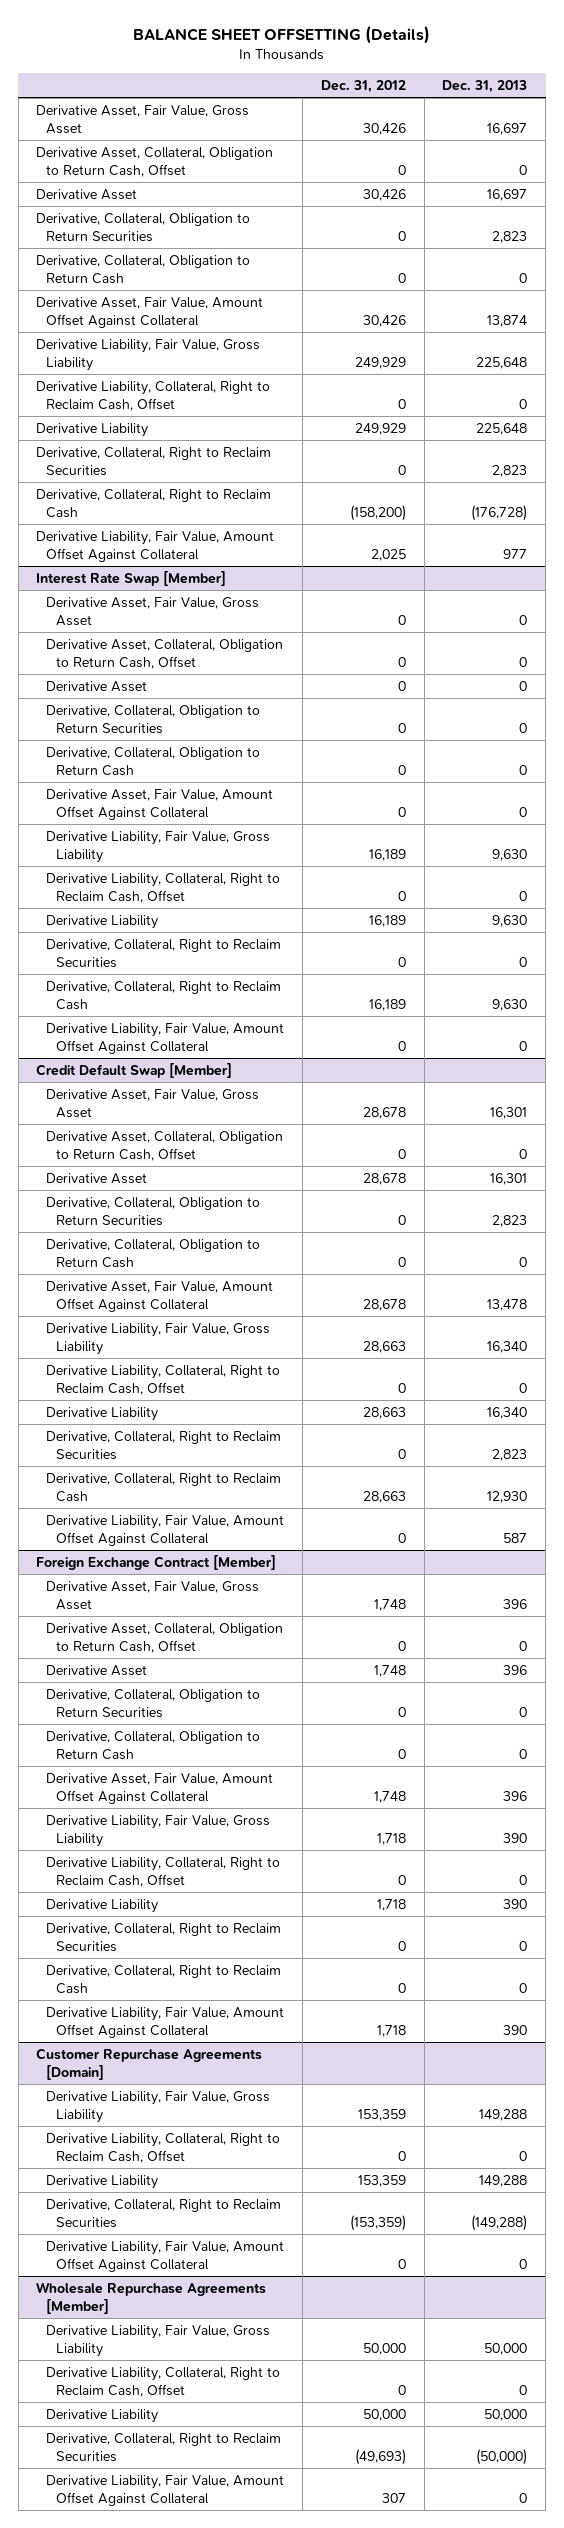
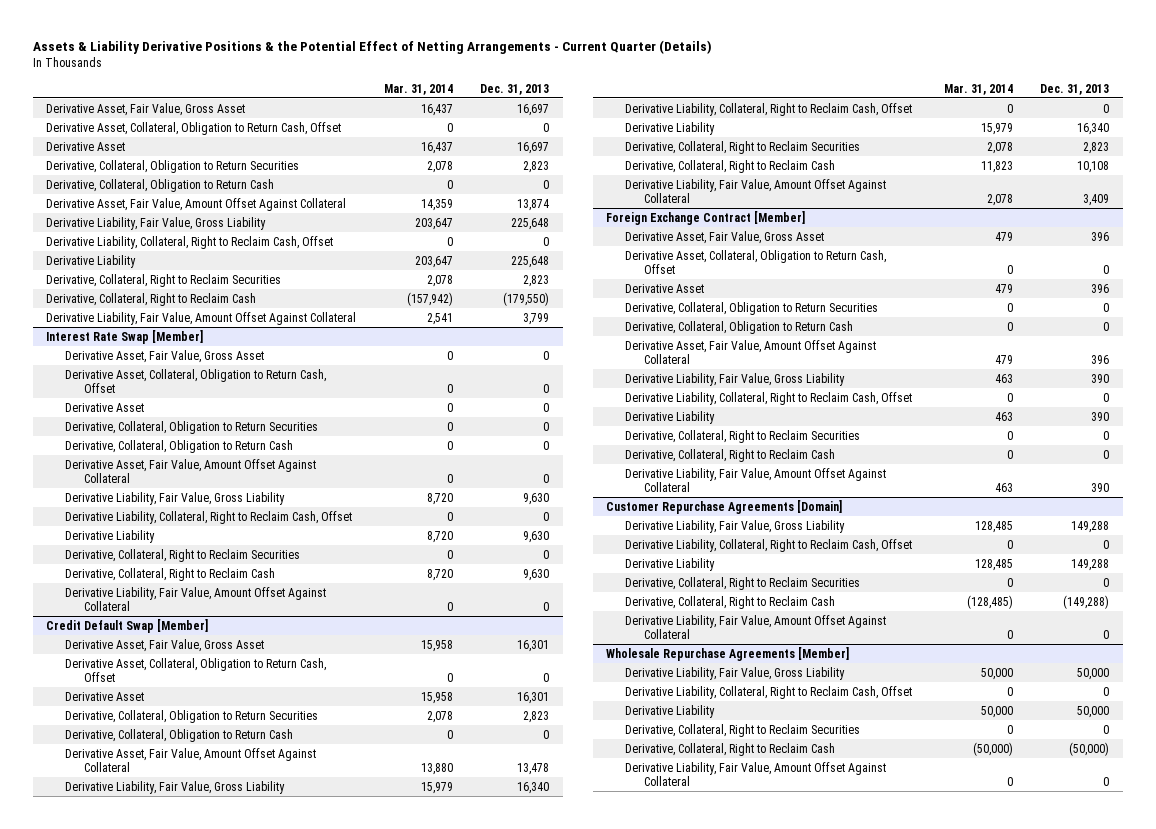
- BALANCE SHEET OFFSETTING (Details)
+ Assets & Liability Derivative Positions & the Potential Effect of Netting Arrangements - Current Quarter (Details)
- | Dec. 31, 2012 | Dec. 31, 2013
+ | Mar. 31, 2014 | Dec. 31, 2013
- Derivative, Collateral, Right to Reclaim Cash | (158,200) | (176,728)
- Derivative Liability, Fair Value, Amount Offset Against Collateral | 2,025 | 977
+ Derivative, Collateral, Right to Reclaim Cash | (157,942) | (179,550)
+ Derivative Liability, Fair Value, Amount Offset Against Collateral | 2,541 | 3,799
@ Credit Default Swap [Member]
- Derivative, Collateral, Right to Reclaim Cash | 28,663 | 12,930
- Derivative Liability, Fair Value, Amount Offset Against Collateral | 0 | 587
+ Derivative, Collateral, Right to Reclaim Cash | 11,823 | 10,108
+ Derivative Liability, Fair Value, Amount Offset Against Collateral | 2,078 | 3,409
@ Customer Repurchase Agreements [Domain]
- Derivative, Collateral, Right to Reclaim Securities | (153,359) | (149,288)
+ Derivative, Collateral, Right to Reclaim Securities | 0 | 0
+ Derivative, Collateral, Right to Reclaim Cash | (128,485) | (149,288)
@ Wholesale Repurchase Agreements [Member]
- Derivative, Collateral, Right to Reclaim Securities | (49,693) | (50,000)
+ Derivative, Collateral, Right to Reclaim Securities | 0 | 0
+ Derivative, Collateral, Right to Reclaim Cash | (50,000) | (50,000)

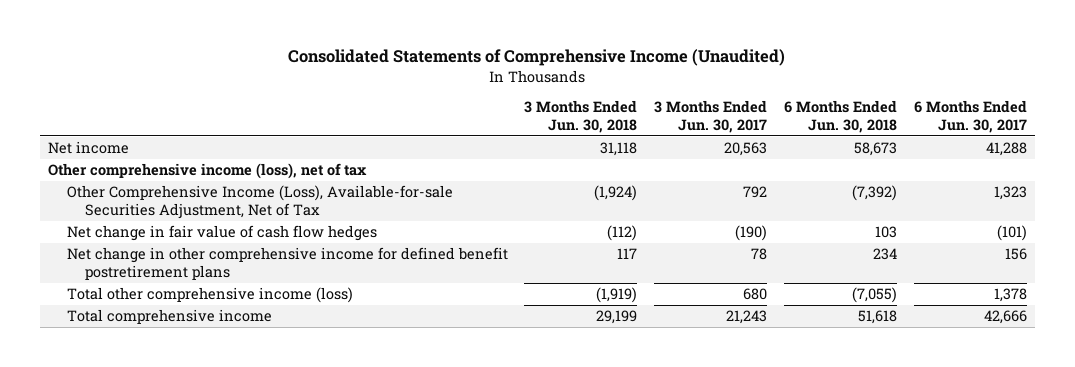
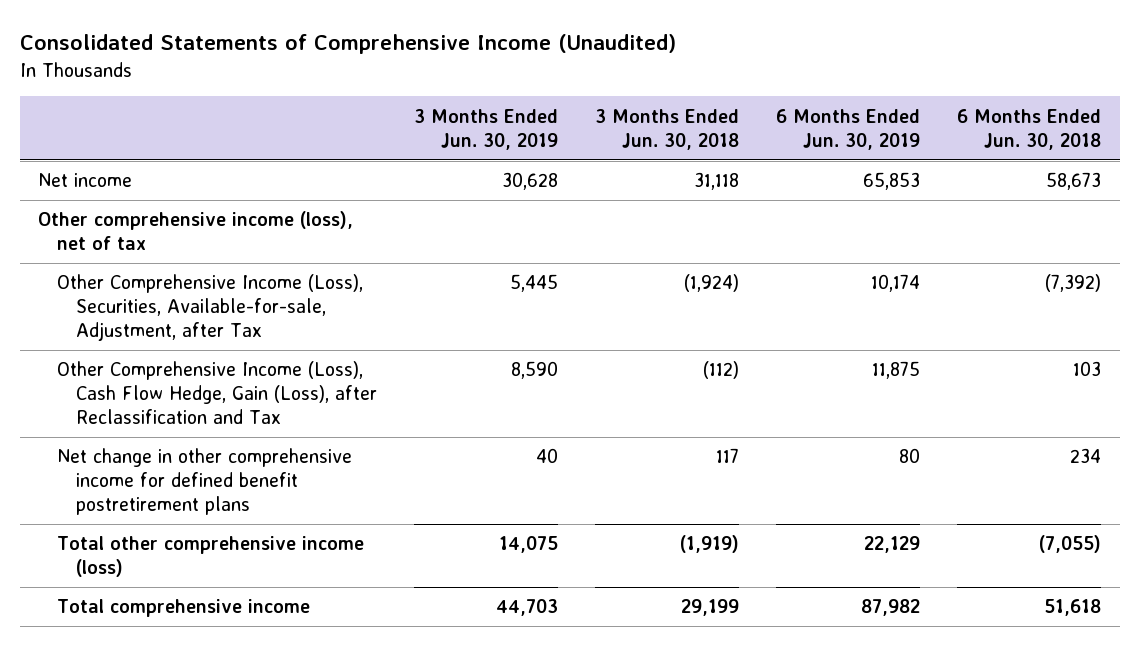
- | 3 Months Ended Jun. 30, 2018 | 3 Months Ended Jun. 30, 2017 | 6 Months Ended Jun. 30, 2018 | 6 Months Ended Jun. 30, 2017
+ | 3 Months Ended Jun. 30, 2019 | 3 Months Ended Jun. 30, 2018 | 6 Months Ended Jun. 30, 2019 | 6 Months Ended Jun. 30, 2018
- Other Comprehensive Income (Loss), Available-for-sale Securities Adjustment, Net of Tax | (1,924) | 792 | (7,392) | 1,323
- Net change in fair value of cash flow hedges | (112) | (190) | 103 | (101)
+ Other Comprehensive Income (Loss), Securities, Available-for-sale, Adjustment, after Tax | 5,445 | (1,924) | 10,174 | (7,392)
+ Other Comprehensive Income (Loss), Cash Flow Hedge, Gain (Loss), after Reclassification and Tax | 8,590 | (112) | 11,875 | 103

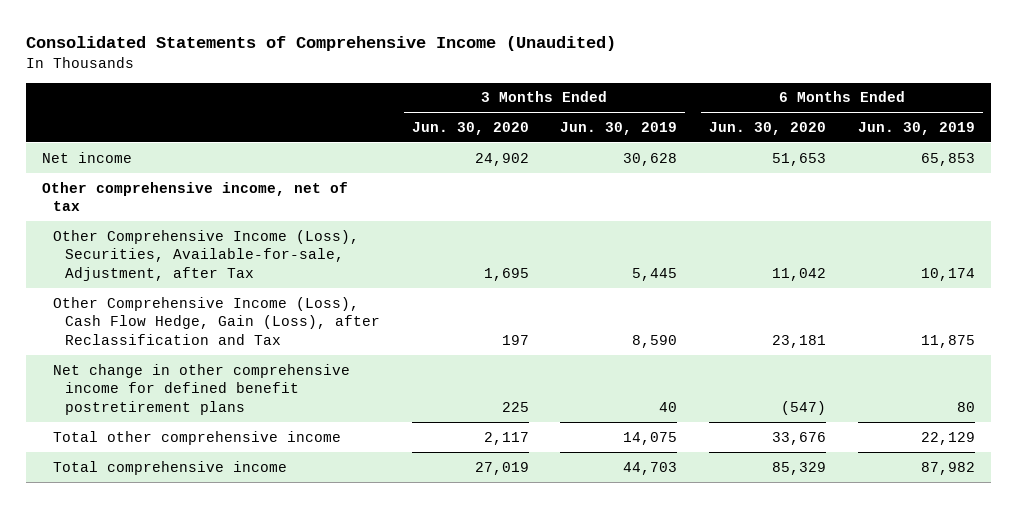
- | 3 Months Ended Jun. 30, 2019 | 3 Months Ended Jun. 30, 2018 | 6 Months Ended Jun. 30, 2019 | 6 Months Ended Jun. 30, 2018
+ | 3 Months Ended Jun. 30, 2020 | 3 Months Ended Jun. 30, 2019 | 6 Months Ended Jun. 30, 2020 | 6 Months Ended Jun. 30, 2019
- Other comprehensive income (loss), net of tax
+ Other comprehensive income, net of tax
- Total other comprehensive income (loss) | 14,075 | (1,919) | 22,129 | (7,055)
+ Total other comprehensive income | 2,117 | 14,075 | 33,676 | 22,129

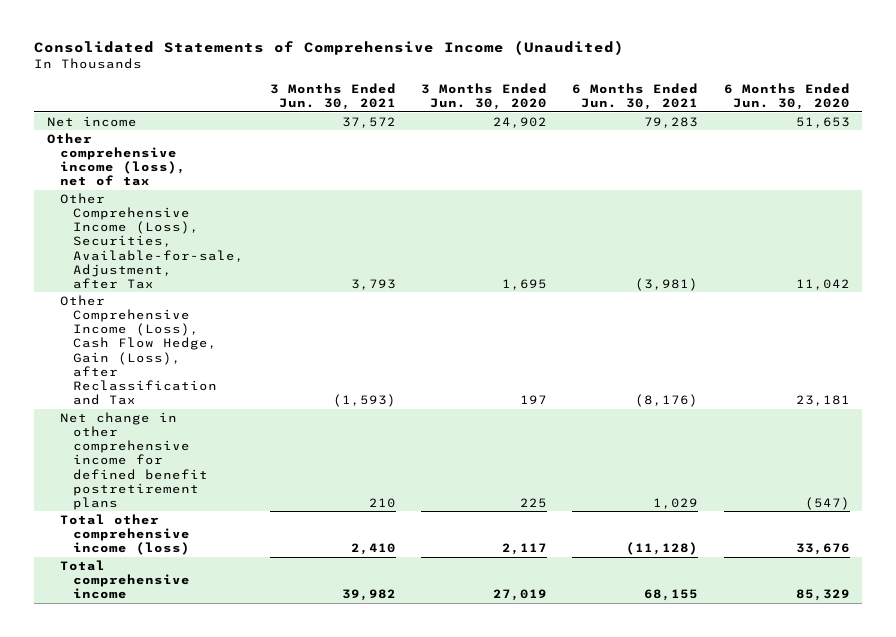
- | 3 Months Ended Jun. 30, 2020 | 3 Months Ended Jun. 30, 2019 | 6 Months Ended Jun. 30, 2020 | 6 Months Ended Jun. 30, 2019
+ | 3 Months Ended Jun. 30, 2021 | 3 Months Ended Jun. 30, 2020 | 6 Months Ended Jun. 30, 2021 | 6 Months Ended Jun. 30, 2020
- Other comprehensive income, net of tax
+ Other comprehensive income (loss), net of tax
- Total other comprehensive income | 2,117 | 14,075 | 33,676 | 22,129
+ Total other comprehensive income (loss) | 2,410 | 2,117 | (11,128) | 33,676

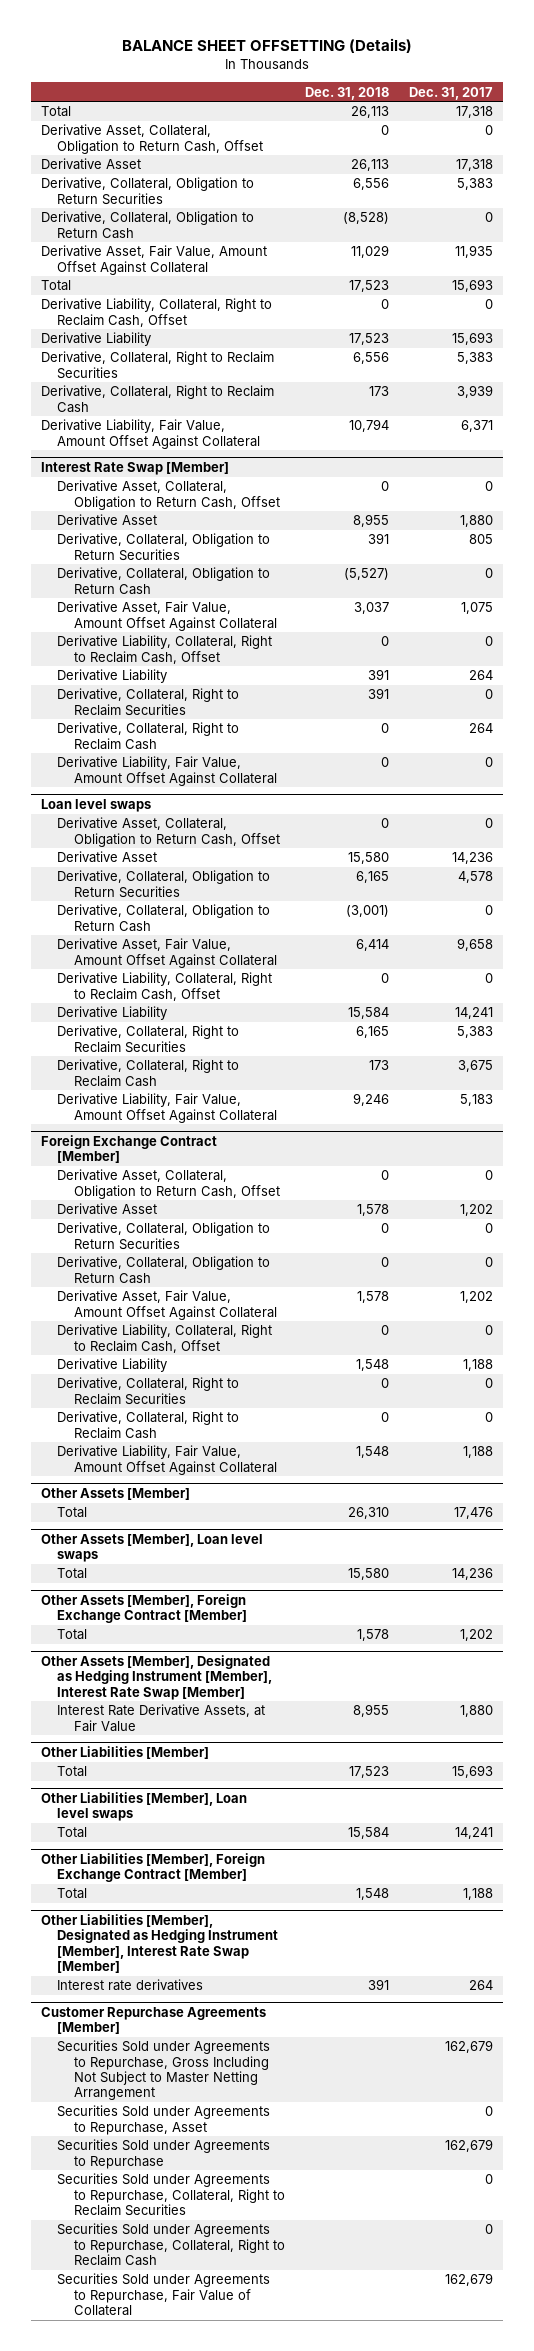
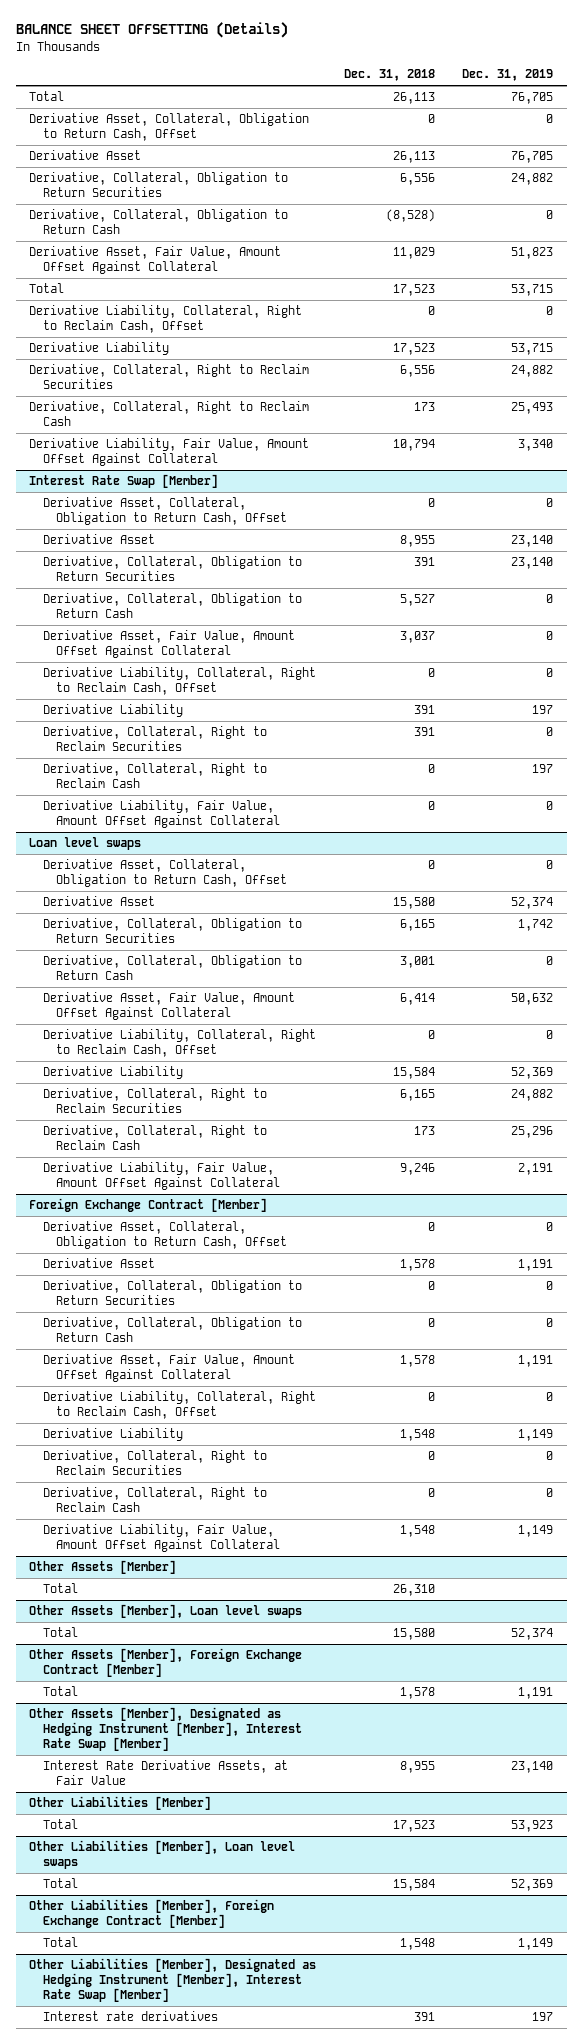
- | Dec. 31, 2018 | Dec. 31, 2017
+ | Dec. 31, 2018 | Dec. 31, 2019
@ Interest Rate Swap [Member]
- Derivative, Collateral, Obligation to Return Cash | (5,527) | 0
+ Derivative, Collateral, Obligation to Return Cash | 5,527 | 0
@ Loan level swaps
- Derivative, Collateral, Obligation to Return Cash | (3,001) | 0
+ Derivative, Collateral, Obligation to Return Cash | 3,001 | 0
- Customer Repurchase Agreements [Member]
- Securities Sold under Agreements to Repurchase, Gross Including Not Subject to Master Netting Arrangement | | 162,679
- Securities Sold under Agreements to Repurchase, Asset | | 0
- Securities Sold under Agreements to Repurchase | | 162,679
- Securities Sold under Agreements to Repurchase, Collateral, Right to Reclaim Securities | | 0
- Securities Sold under Agreements to Repurchase, Collateral, Right to Reclaim Cash | | 0
- Securities Sold under Agreements to Repurchase, Fair Value of Collateral | | 162,679

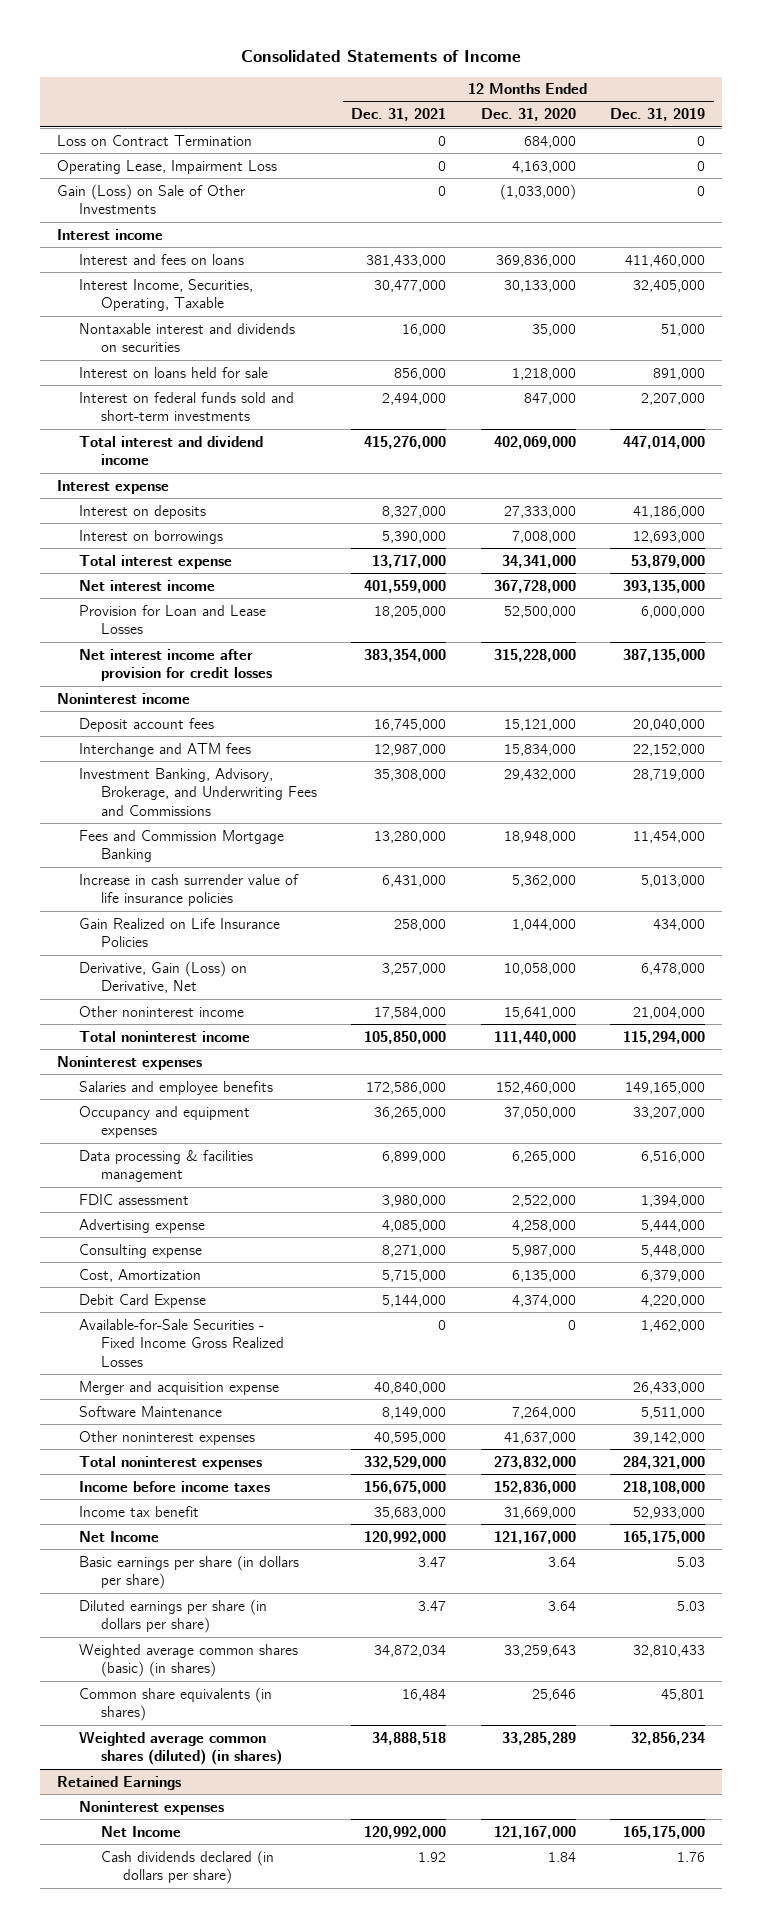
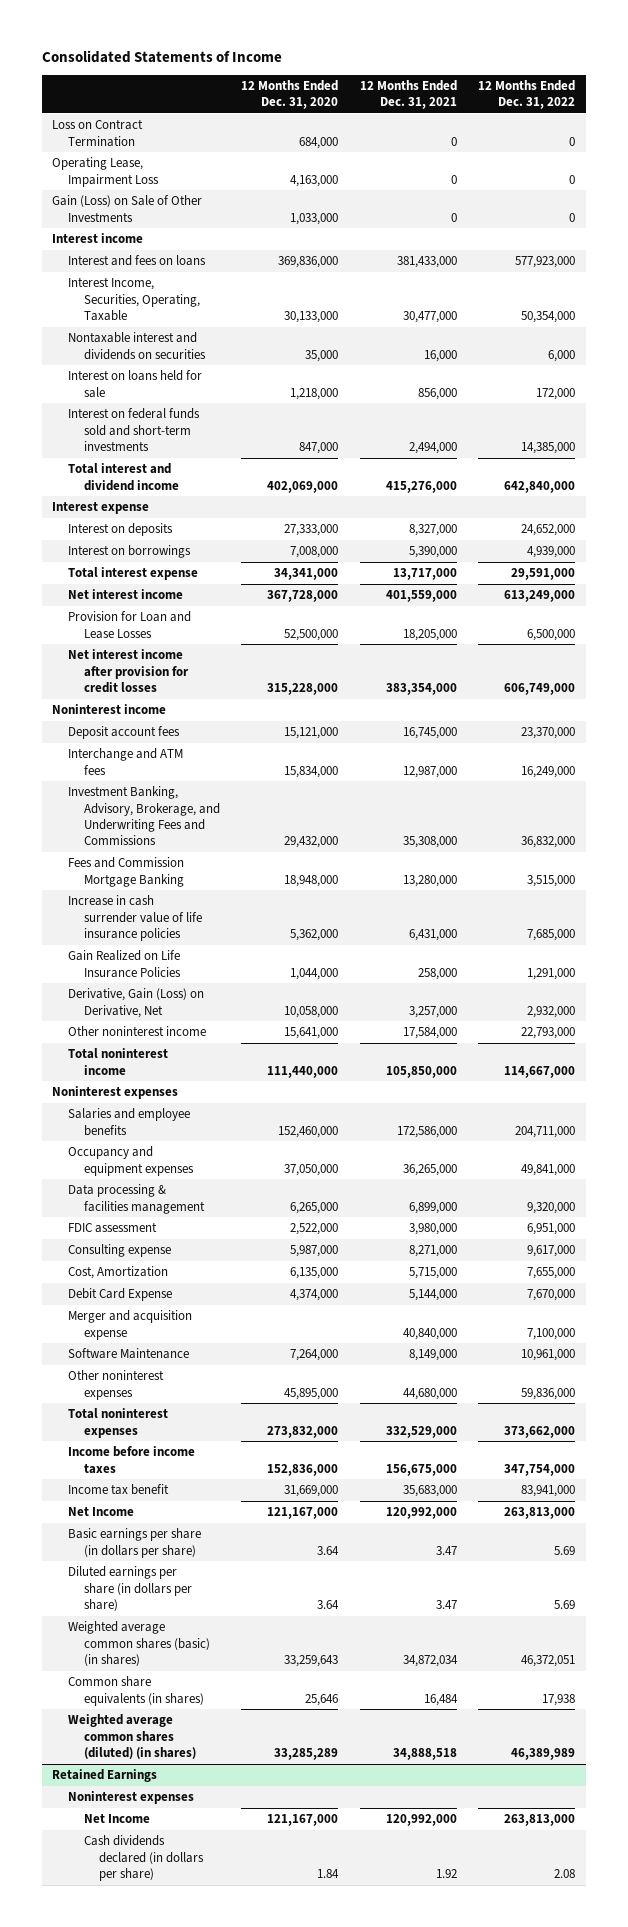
- | 12 Months Ended Dec. 31, 2021 | 12 Months Ended Dec. 31, 2020 | 12 Months Ended Dec. 31, 2019
+ | 12 Months Ended Dec. 31, 2020 | 12 Months Ended Dec. 31, 2021 | 12 Months Ended Dec. 31, 2022
- Gain (Loss) on Sale of Other Investments | 0 | (1,033,000) | 0
+ Gain (Loss) on Sale of Other Investments | 1,033,000 | 0 | 0
- Advertising expense | 4,085,000 | 4,258,000 | 5,444,000
- Available-for-Sale Securities - Fixed Income Gross Realized Losses | 0 | 0 | 1,462,000
- Other noninterest expenses | 40,595,000 | 41,637,000 | 39,142,000
+ Other noninterest expenses | 45,895,000 | 44,680,000 | 59,836,000

